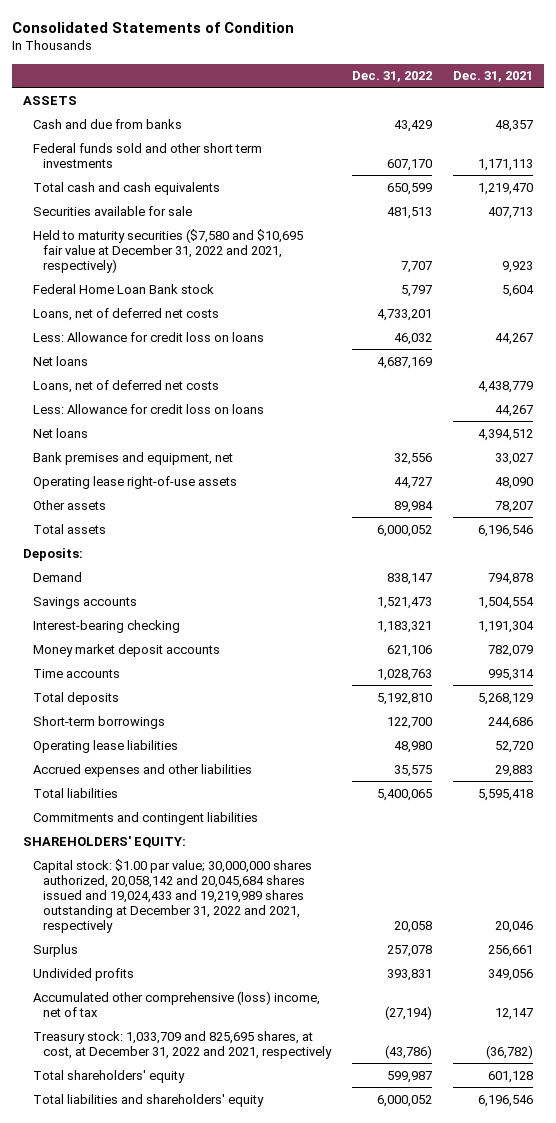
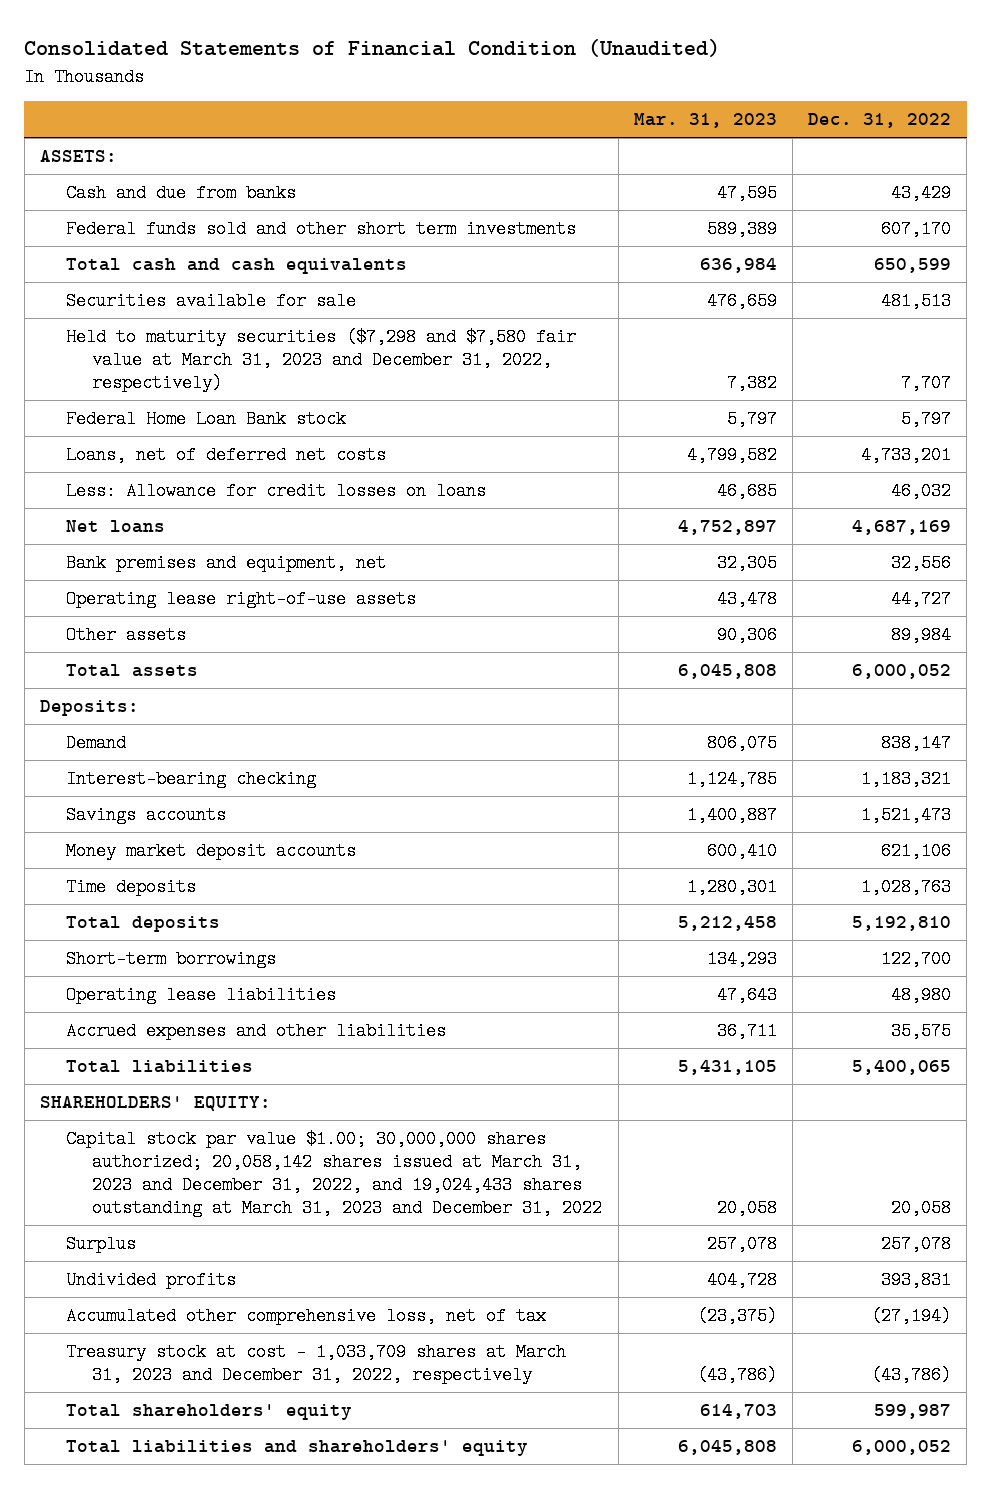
- Consolidated Statements of Condition
+ Consolidated Statements of Financial Condition (Unaudited)
- | Dec. 31, 2022 | Dec. 31, 2021
+ | Mar. 31, 2023 | Dec. 31, 2022
- ASSETS
+ ASSETS:
- Held to maturity securities ($7,580 and $10,695 fair value at December 31, 2022 and 2021, respectively) | 7,707 | 9,923
+ Held to maturity securities ($7,298 and $7,580 fair value at March 31, 2023 and December 31, 2022, respectively) | 7,382 | 7,707
- Less: Allowance for credit loss on loans | 46,032 | 44,267
+ Less: Allowance for credit losses on loans | 46,685 | 46,032
- Loans, net of deferred net costs | | 4,438,779
- Less: Allowance for credit loss on loans | | 44,267
- Net loans | | 4,394,512
moved down: Savings accounts | 1,400,887 | 1,521,473
- Time accounts | 1,028,763 | 995,314
+ Time deposits | 1,280,301 | 1,028,763
- Commitments and contingent liabilities
- Capital stock: $1.00 par value; 30,000,000 shares authorized, 20,058,142 and 20,045,684 shares issued and 19,024,433 and 19,219,989 shares outstanding at December 31, 2022 and 2021, respectively | 20,058 | 20,046
+ Capital stock par value $1.00; 30,000,000 shares authorized; 20,058,142 shares issued at March 31, 2023 and December 31, 2022, and 19,024,433 shares outstanding at March 31, 2023 and December 31, 2022 | 20,058 | 20,058
- Accumulated other comprehensive (loss) income, net of tax | (27,194) | 12,147
- Treasury stock: 1,033,709 and 825,695 shares, at cost, at December 31, 2022 and 2021, respectively | (43,786) | (36,782)
+ Accumulated other comprehensive loss, net of tax | (23,375) | (27,194)
+ Treasury stock at cost - 1,033,709 shares at March 31, 2023 and December 31, 2022, respectively | (43,786) | (43,786)

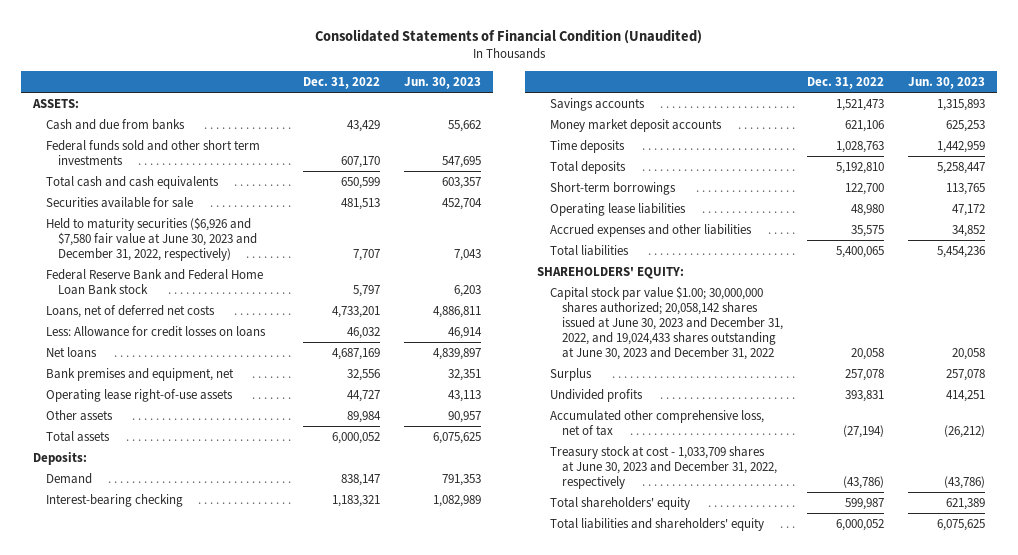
- | Mar. 31, 2023 | Dec. 31, 2022
+ | Dec. 31, 2022 | Jun. 30, 2023
- Held to maturity securities ($7,298 and $7,580 fair value at March 31, 2023 and December 31, 2022, respectively) | 7,382 | 7,707
- Federal Home Loan Bank stock | 5,797 | 5,797
+ Held to maturity securities ($6,926 and $7,580 fair value at June 30, 2023 and December 31, 2022, respectively) | 7,707 | 7,043
+ Federal Reserve Bank and Federal Home Loan Bank stock | 5,797 | 6,203
- Capital stock par value $1.00; 30,000,000 shares authorized; 20,058,142 shares issued at March 31, 2023 and December 31, 2022, and 19,024,433 shares outstanding at March 31, 2023 and December 31, 2022 | 20,058 | 20,058
+ Capital stock par value $1.00; 30,000,000 shares authorized; 20,058,142 shares issued at June 30, 2023 and December 31, 2022, and 19,024,433 shares outstanding at June 30, 2023 and December 31, 2022 | 20,058 | 20,058
- Treasury stock at cost - 1,033,709 shares at March 31, 2023 and December 31, 2022, respectively | (43,786) | (43,786)
+ Treasury stock at cost - 1,033,709 shares at June 30, 2023 and December 31, 2022, respectively | (43,786) | (43,786)

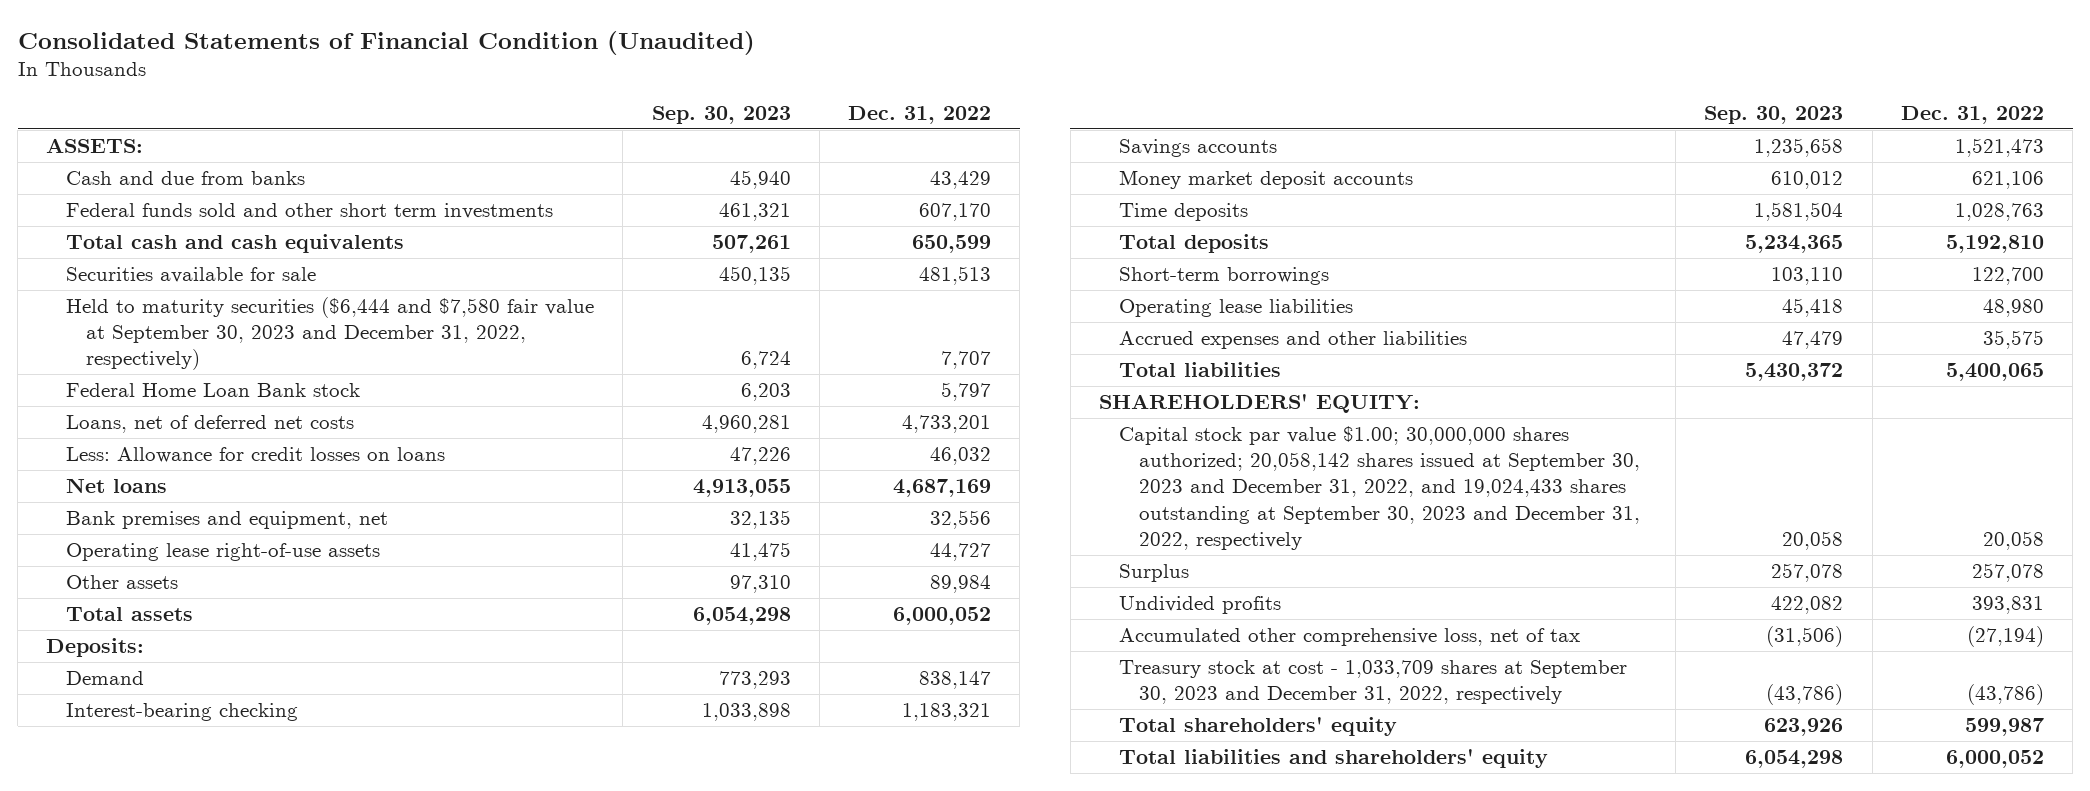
- | Dec. 31, 2022 | Jun. 30, 2023
+ | Sep. 30, 2023 | Dec. 31, 2022
- Held to maturity securities ($6,926 and $7,580 fair value at June 30, 2023 and December 31, 2022, respectively) | 7,707 | 7,043
- Federal Reserve Bank and Federal Home Loan Bank stock | 5,797 | 6,203
+ Held to maturity securities ($6,444 and $7,580 fair value at September 30, 2023 and December 31, 2022, respectively) | 6,724 | 7,707
+ Federal Home Loan Bank stock | 6,203 | 5,797
- Capital stock par value $1.00; 30,000,000 shares authorized; 20,058,142 shares issued at June 30, 2023 and December 31, 2022, and 19,024,433 shares outstanding at June 30, 2023 and December 31, 2022 | 20,058 | 20,058
+ Capital stock par value $1.00; 30,000,000 shares authorized; 20,058,142 shares issued at September 30, 2023 and December 31, 2022, and 19,024,433 shares outstanding at September 30, 2023 and December 31, 2022, respectively | 20,058 | 20,058
- Treasury stock at cost - 1,033,709 shares at June 30, 2023 and December 31, 2022, respectively | (43,786) | (43,786)
+ Treasury stock at cost - 1,033,709 shares at September 30, 2023 and December 31, 2022, respectively | (43,786) | (43,786)

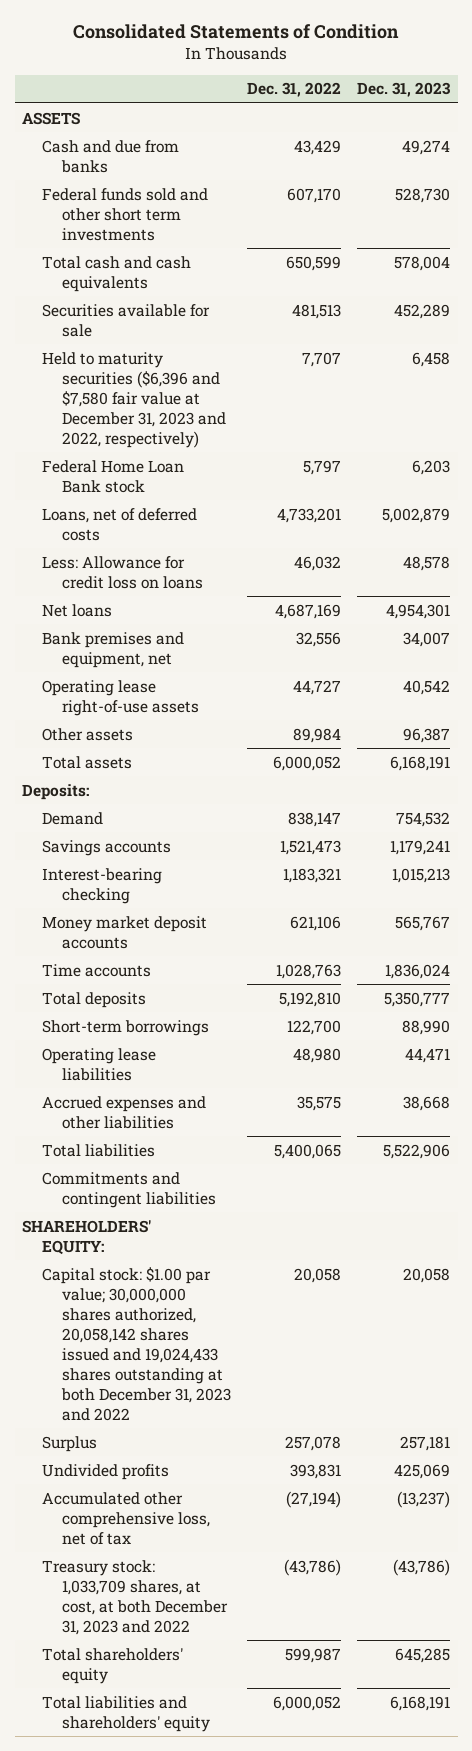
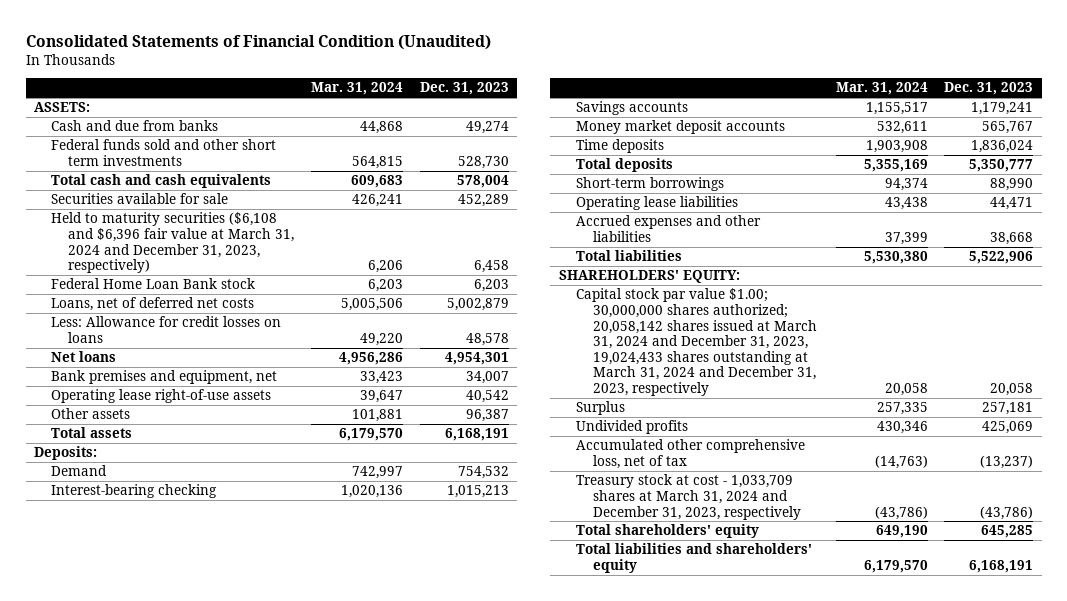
- Consolidated Statements of Condition
+ Consolidated Statements of Financial Condition (Unaudited)
- | Dec. 31, 2022 | Dec. 31, 2023
+ | Mar. 31, 2024 | Dec. 31, 2023
- ASSETS
+ ASSETS:
- Held to maturity securities ($6,396 and $7,580 fair value at December 31, 2023 and 2022, respectively) | 7,707 | 6,458
+ Held to maturity securities ($6,108 and $6,396 fair value at March 31, 2024 and December 31, 2023, respectively) | 6,206 | 6,458
- Loans, net of deferred costs | 4,733,201 | 5,002,879
- Less: Allowance for credit loss on loans | 46,032 | 48,578
+ Loans, net of deferred net costs | 5,005,506 | 5,002,879
+ Less: Allowance for credit losses on loans | 49,220 | 48,578
moved down: Savings accounts | 1,155,517 | 1,179,241
- Time accounts | 1,028,763 | 1,836,024
+ Time deposits | 1,903,908 | 1,836,024
- Commitments and contingent liabilities
- Capital stock: $1.00 par value; 30,000,000 shares authorized, 20,058,142 shares issued and 19,024,433 shares outstanding at both December 31, 2023 and 2022 | 20,058 | 20,058
+ Capital stock par value $1.00; 30,000,000 shares authorized; 20,058,142 shares issued at March 31, 2024 and December 31, 2023, 19,024,433 shares outstanding at March 31, 2024 and December 31, 2023, respectively | 20,058 | 20,058
- Treasury stock: 1,033,709 shares, at cost, at both December 31, 2023 and 2022 | (43,786) | (43,786)
+ Treasury stock at cost - 1,033,709 shares at March 31, 2024 and December 31, 2023, respectively | (43,786) | (43,786)

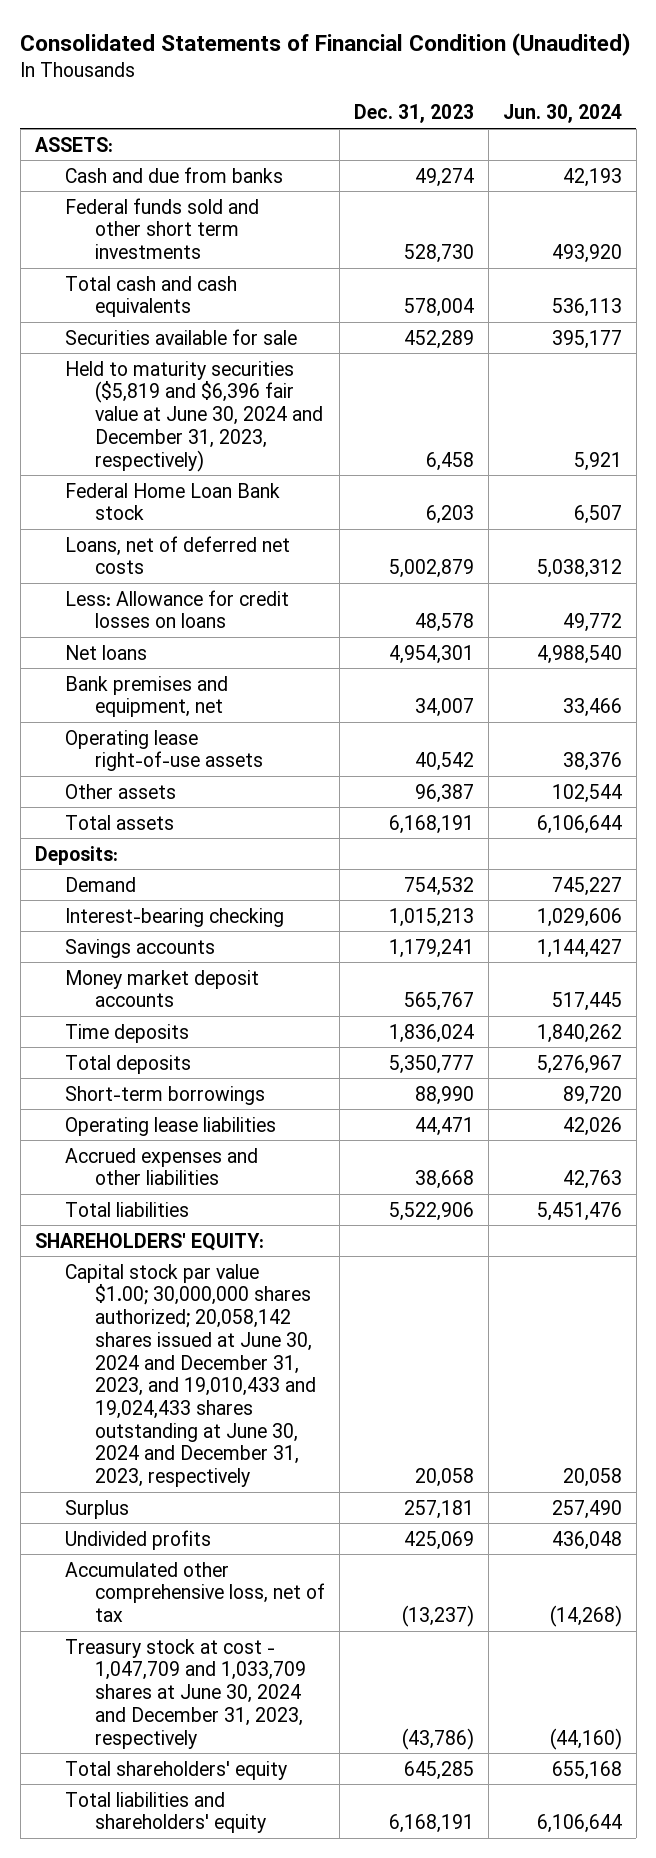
- | Mar. 31, 2024 | Dec. 31, 2023
+ | Dec. 31, 2023 | Jun. 30, 2024
- Held to maturity securities ($6,108 and $6,396 fair value at March 31, 2024 and December 31, 2023, respectively) | 6,206 | 6,458
+ Held to maturity securities ($5,819 and $6,396 fair value at June 30, 2024 and December 31, 2023, respectively) | 6,458 | 5,921
- Capital stock par value $1.00; 30,000,000 shares authorized; 20,058,142 shares issued at March 31, 2024 and December 31, 2023, 19,024,433 shares outstanding at March 31, 2024 and December 31, 2023, respectively | 20,058 | 20,058
+ Capital stock par value $1.00; 30,000,000 shares authorized; 20,058,142 shares issued at June 30, 2024 and December 31, 2023, and 19,010,433 and 19,024,433 shares outstanding at June 30, 2024 and December 31, 2023, respectively | 20,058 | 20,058
- Treasury stock at cost - 1,033,709 shares at March 31, 2024 and December 31, 2023, respectively | (43,786) | (43,786)
+ Treasury stock at cost - 1,047,709 and 1,033,709 shares at June 30, 2024 and December 31, 2023, respectively | (43,786) | (44,160)

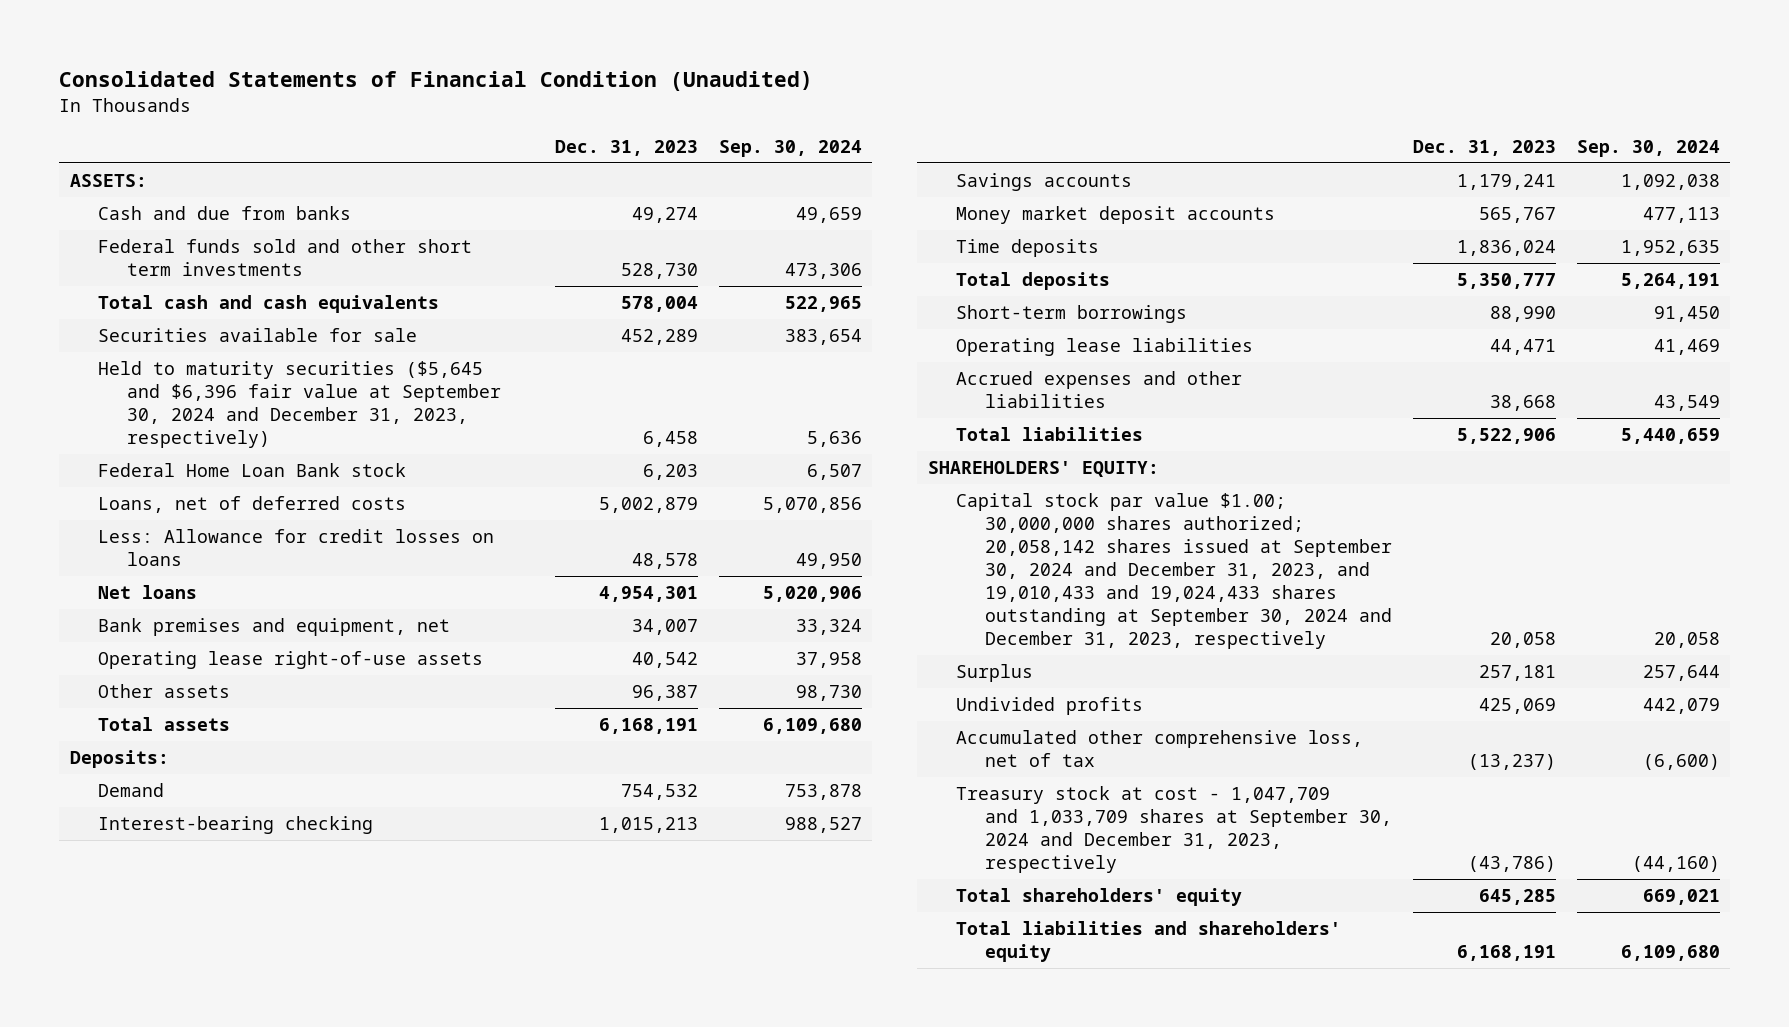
- | Dec. 31, 2023 | Jun. 30, 2024
+ | Dec. 31, 2023 | Sep. 30, 2024
- Held to maturity securities ($5,819 and $6,396 fair value at June 30, 2024 and December 31, 2023, respectively) | 6,458 | 5,921
+ Held to maturity securities ($5,645 and $6,396 fair value at September 30, 2024 and December 31, 2023, respectively) | 6,458 | 5,636
- Loans, net of deferred net costs | 5,002,879 | 5,038,312
+ Loans, net of deferred costs | 5,002,879 | 5,070,856
- Capital stock par value $1.00; 30,000,000 shares authorized; 20,058,142 shares issued at June 30, 2024 and December 31, 2023, and 19,010,433 and 19,024,433 shares outstanding at June 30, 2024 and December 31, 2023, respectively | 20,058 | 20,058
+ Capital stock par value $1.00; 30,000,000 shares authorized; 20,058,142 shares issued at September 30, 2024 and December 31, 2023, and 19,010,433 and 19,024,433 shares outstanding at September 30, 2024 and December 31, 2023, respectively | 20,058 | 20,058
- Treasury stock at cost - 1,047,709 and 1,033,709 shares at June 30, 2024 and December 31, 2023, respectively | (43,786) | (44,160)
+ Treasury stock at cost - 1,047,709 and 1,033,709 shares at September 30, 2024 and December 31, 2023, respectively | (43,786) | (44,160)

